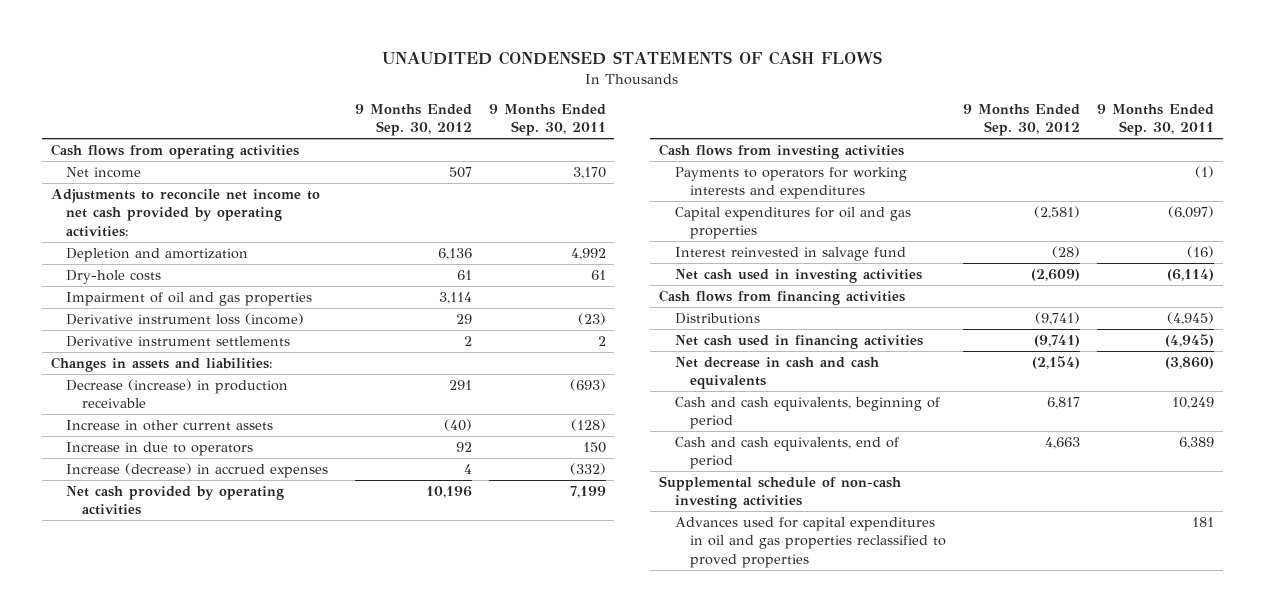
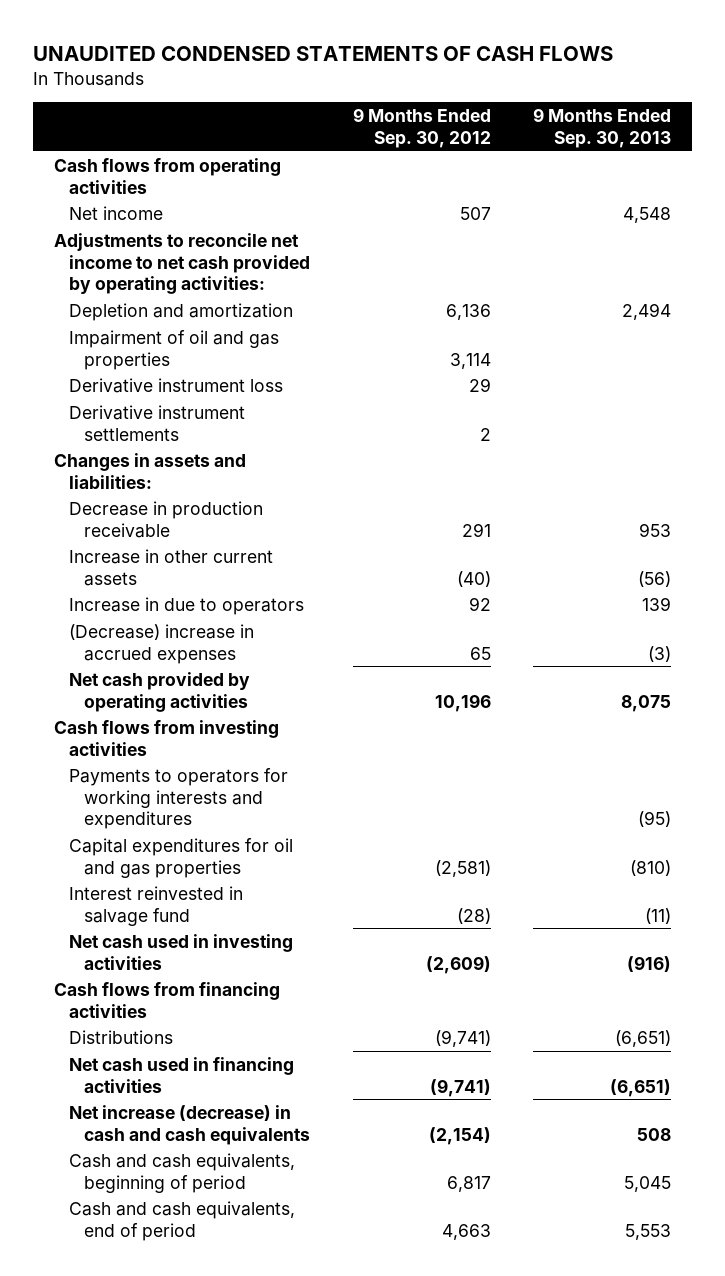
- | 9 Months Ended Sep. 30, 2012 | 9 Months Ended Sep. 30, 2011
+ | 9 Months Ended Sep. 30, 2012 | 9 Months Ended Sep. 30, 2013
- Dry-hole costs | 61 | 61
- Derivative instrument loss (income) | 29 | (23)
+ Derivative instrument loss | 29 |
- Decrease (increase) in production receivable | 291 | (693)
+ Decrease in production receivable | 291 | 953
- Increase (decrease) in accrued expenses | 4 | (332)
+ (Decrease) increase in accrued expenses | 65 | (3)
- Net decrease in cash and cash equivalents | (2,154) | (3,860)
+ Net increase (decrease) in cash and cash equivalents | (2,154) | 508
- Supplemental schedule of non-cash investing activities
- Advances used for capital expenditures in oil and gas properties reclassified to proved properties | | 181

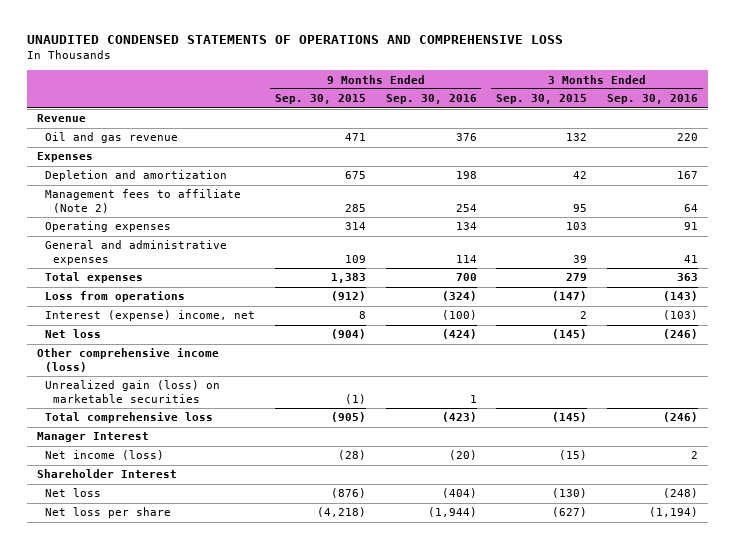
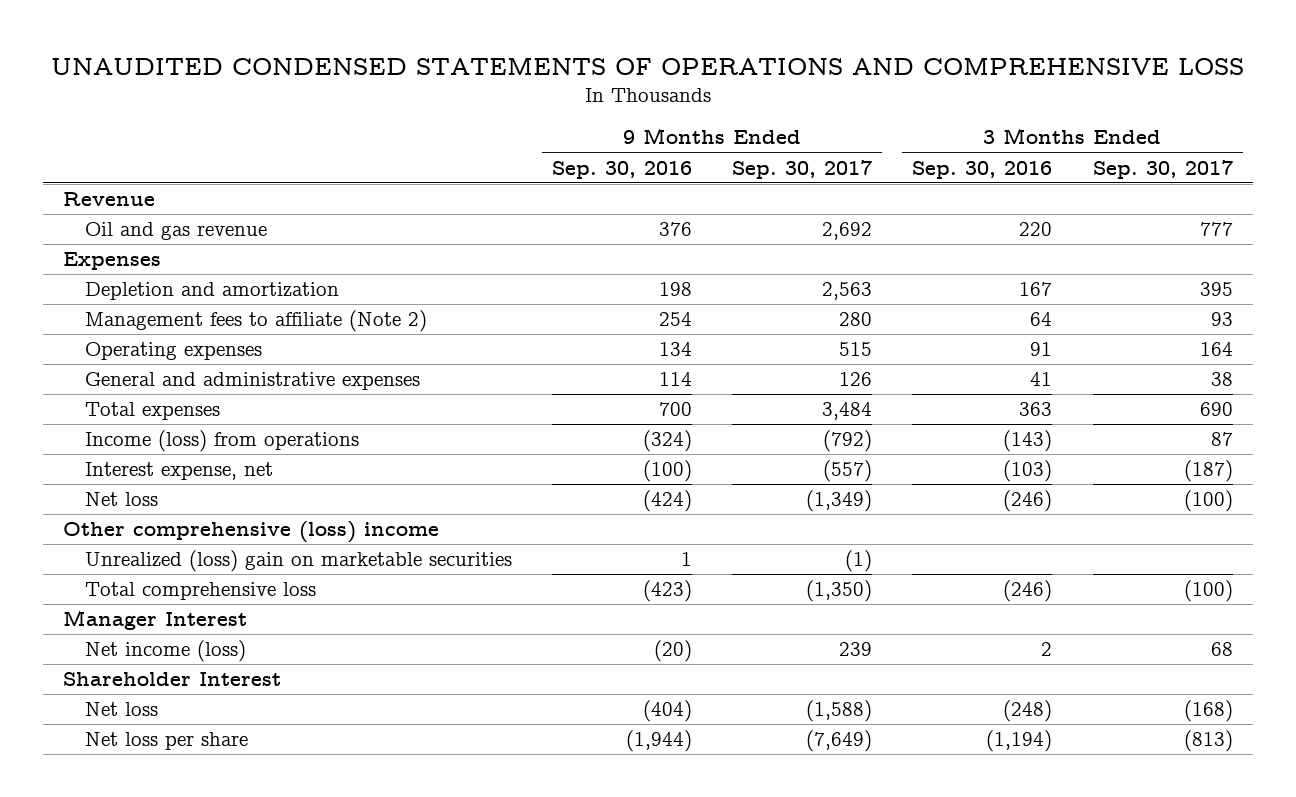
- | 9 Months Ended Sep. 30, 2015 | 9 Months Ended Sep. 30, 2016 | 3 Months Ended Sep. 30, 2015 | 3 Months Ended Sep. 30, 2016
+ | 9 Months Ended Sep. 30, 2016 | 9 Months Ended Sep. 30, 2017 | 3 Months Ended Sep. 30, 2016 | 3 Months Ended Sep. 30, 2017
- Loss from operations | (912) | (324) | (147) | (143)
- Interest (expense) income, net | 8 | (100) | 2 | (103)
+ Income (loss) from operations | (324) | (792) | (143) | 87
+ Interest expense, net | (100) | (557) | (103) | (187)
- Other comprehensive income (loss)
- Unrealized gain (loss) on marketable securities | (1) | 1 | |
+ Other comprehensive (loss) income
+ Unrealized (loss) gain on marketable securities | 1 | (1) | |

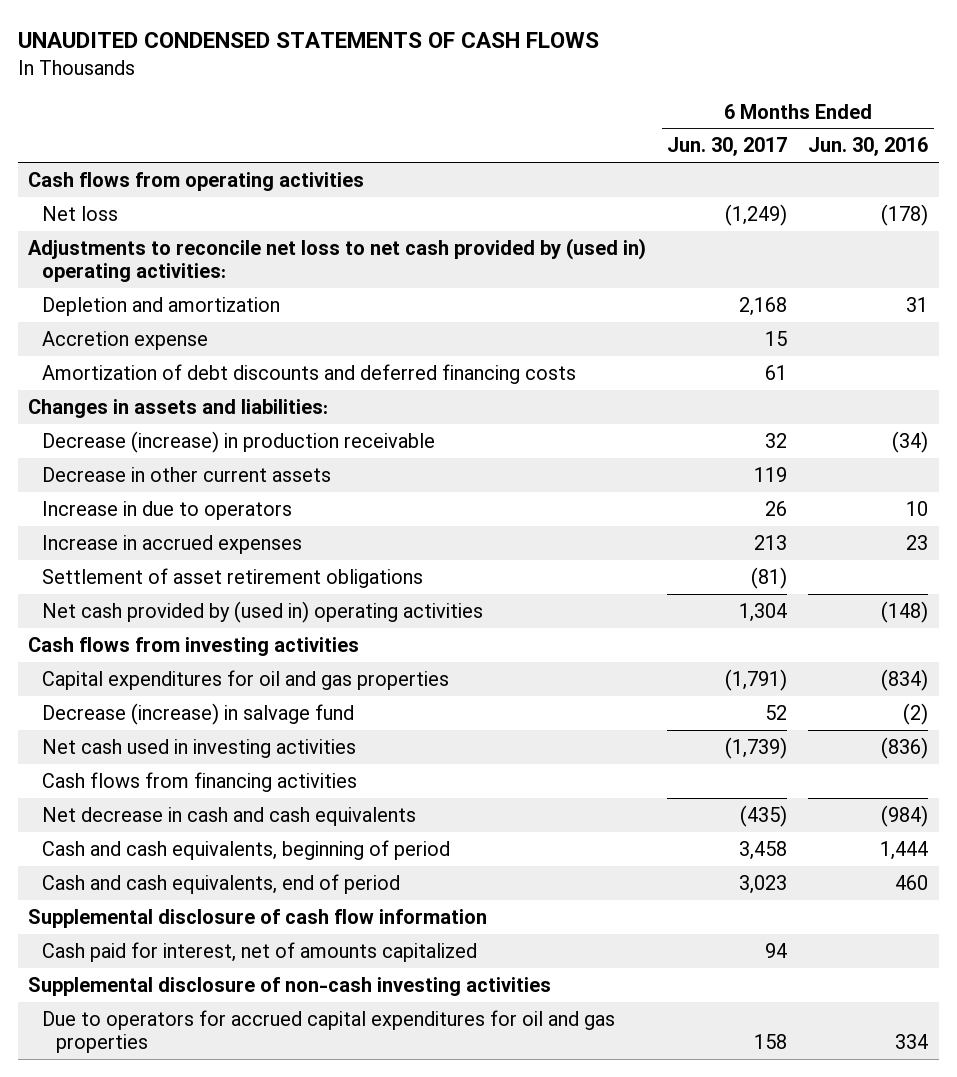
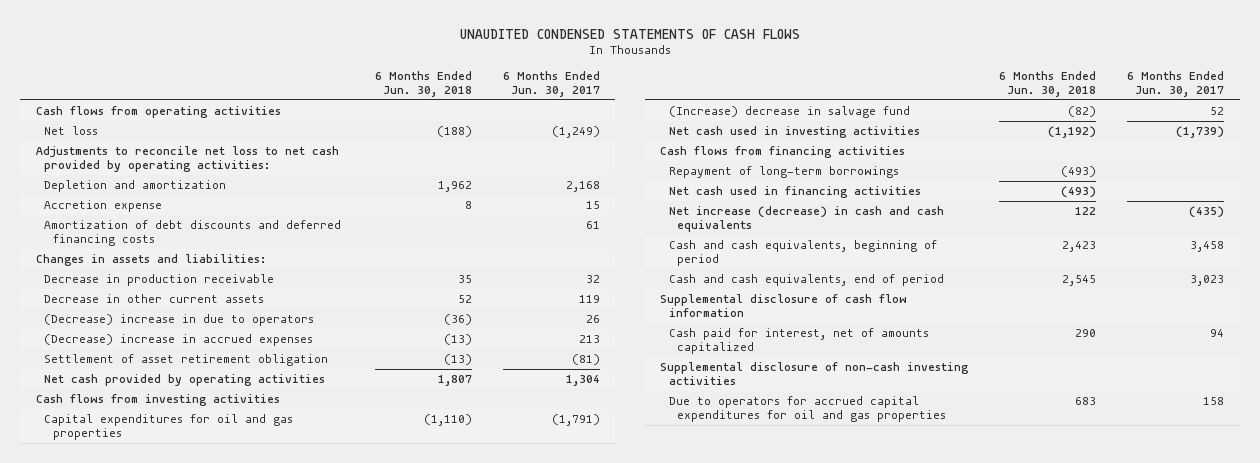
- | 6 Months Ended Jun. 30, 2017 | 6 Months Ended Jun. 30, 2016
+ | 6 Months Ended Jun. 30, 2018 | 6 Months Ended Jun. 30, 2017
- Adjustments to reconcile net loss to net cash provided by (used in) operating activities:
+ Adjustments to reconcile net loss to net cash provided by operating activities:
- Decrease (increase) in production receivable | 32 | (34)
+ Decrease in production receivable | 35 | 32
- Increase in due to operators | 26 | 10
- Increase in accrued expenses | 213 | 23
- Settlement of asset retirement obligations | (81) |
- Net cash provided by (used in) operating activities | 1,304 | (148)
+ (Decrease) increase in due to operators | (36) | 26
+ (Decrease) increase in accrued expenses | (13) | 213
+ Settlement of asset retirement obligation | (13) | (81)
+ Net cash provided by operating activities | 1,807 | 1,304
- Decrease (increase) in salvage fund | 52 | (2)
+ (Increase) decrease in salvage fund | (82) | 52
- Net decrease in cash and cash equivalents | (435) | (984)
+ Repayment of long-term borrowings | (493) |
+ Net cash used in financing activities | (493) |
+ Net increase (decrease) in cash and cash equivalents | 122 | (435)

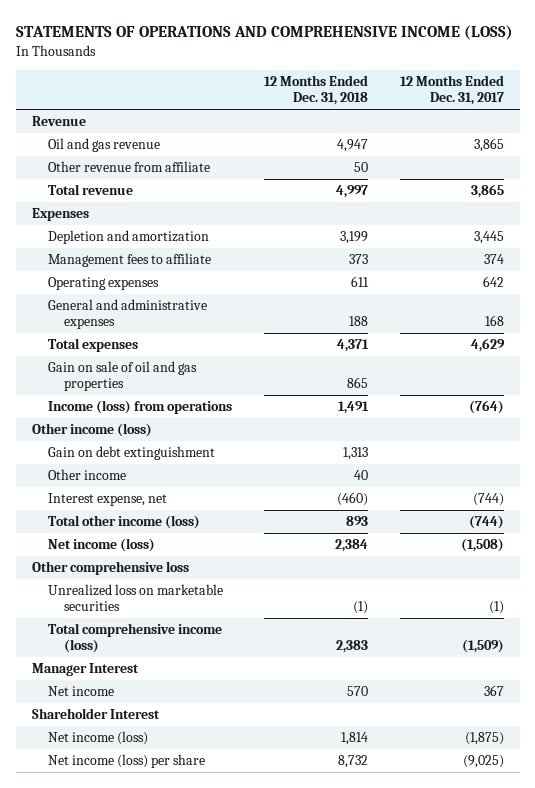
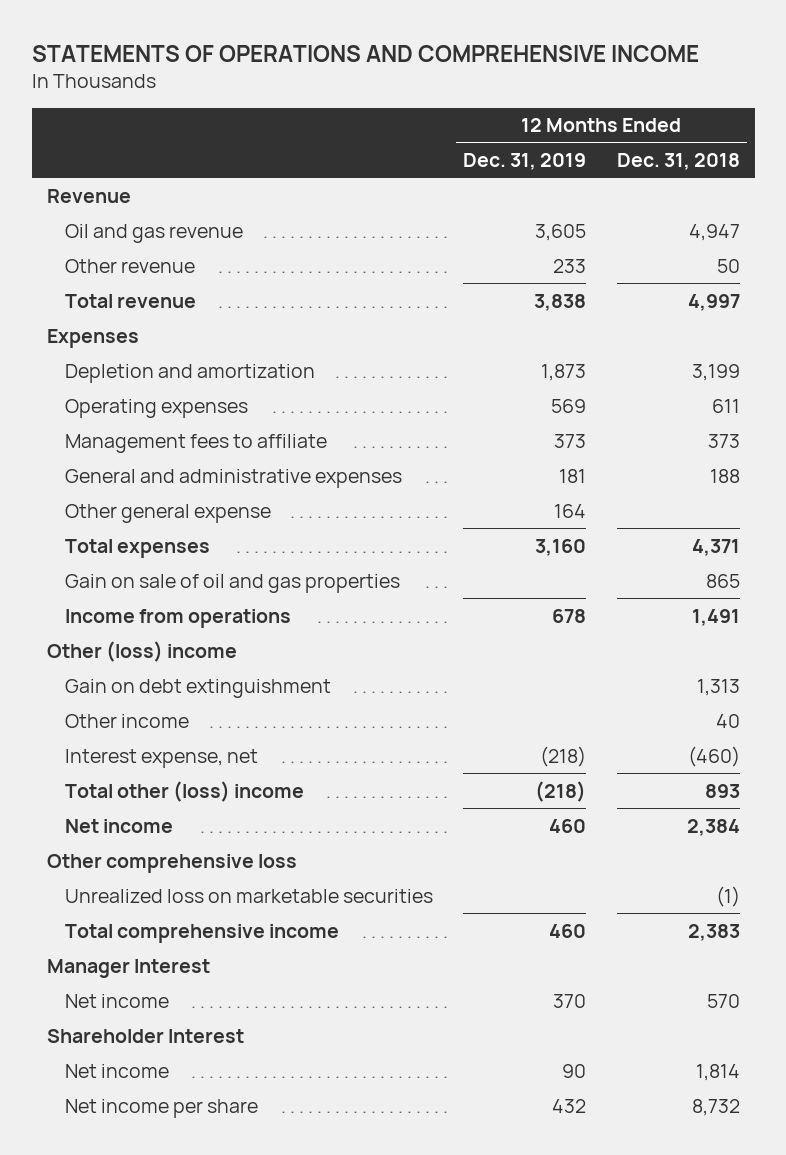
- STATEMENTS OF OPERATIONS AND COMPREHENSIVE INCOME (LOSS)
+ STATEMENTS OF OPERATIONS AND COMPREHENSIVE INCOME
- | 12 Months Ended Dec. 31, 2018 | 12 Months Ended Dec. 31, 2017
+ | 12 Months Ended Dec. 31, 2019 | 12 Months Ended Dec. 31, 2018
- Other revenue from affiliate | 50 |
+ Other revenue | 233 | 50
moved down: Management fees to affiliate | 373 | 373
+ Other general expense | 164 |
- Income (loss) from operations | 1,491 | (764)
- Other income (loss)
+ Income from operations | 678 | 1,491
+ Other (loss) income
- Total other income (loss) | 893 | (744)
- Net income (loss) | 2,384 | (1,508)
+ Total other (loss) income | (218) | 893
+ Net income | 460 | 2,384
- Total comprehensive income (loss) | 2,383 | (1,509)
+ Total comprehensive income | 460 | 2,383
- Net income (loss) | 1,814 | (1,875)
- Net income (loss) per share | 8,732 | (9,025)
+ Net income | 90 | 1,814
+ Net income per share | 432 | 8,732

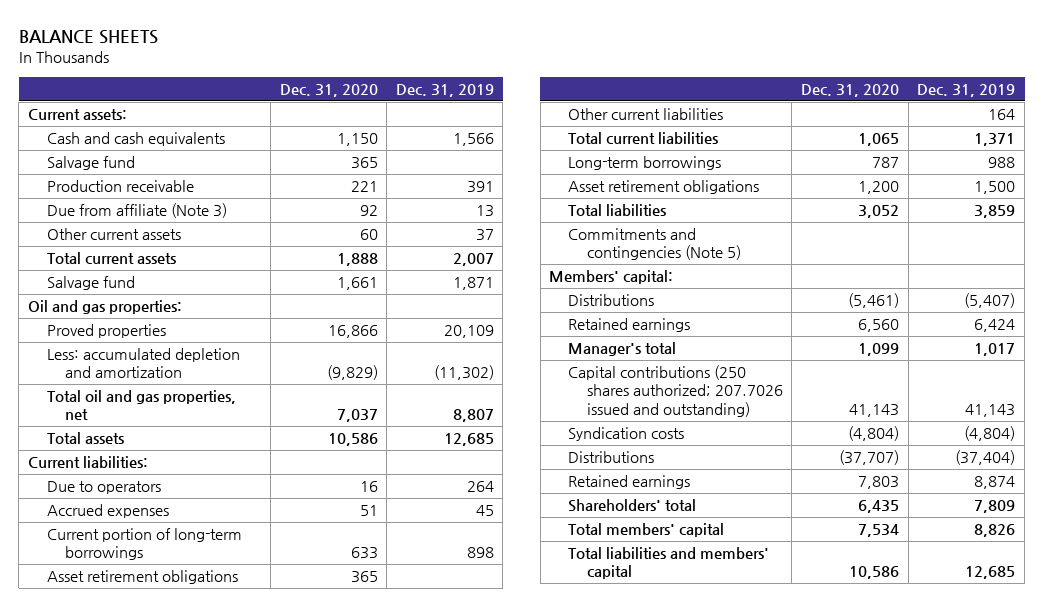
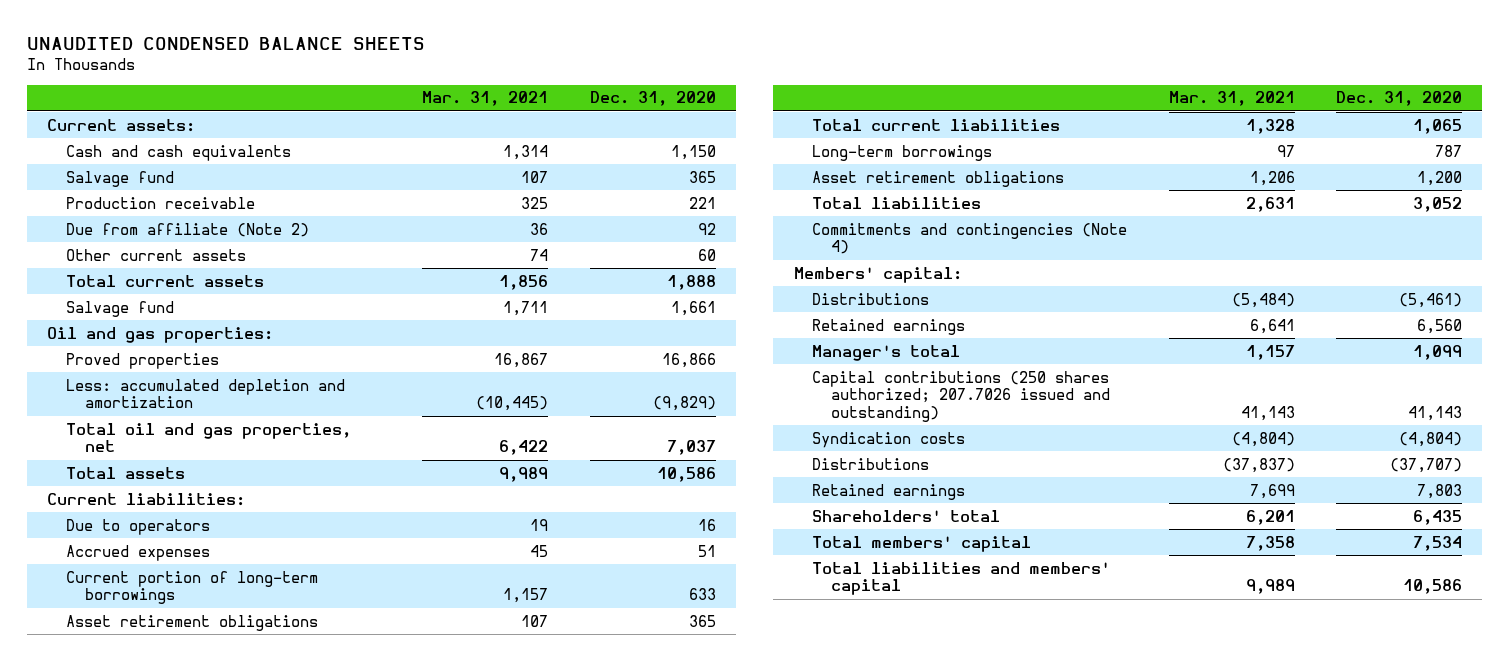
- BALANCE SHEETS
+ UNAUDITED CONDENSED BALANCE SHEETS
- | Dec. 31, 2020 | Dec. 31, 2019
+ | Mar. 31, 2021 | Dec. 31, 2020
- Due from affiliate (Note 3) | 92 | 13
+ Due from affiliate (Note 2) | 36 | 92
- Other current liabilities | | 164
- Commitments and contingencies (Note 5)
+ Commitments and contingencies (Note 4)

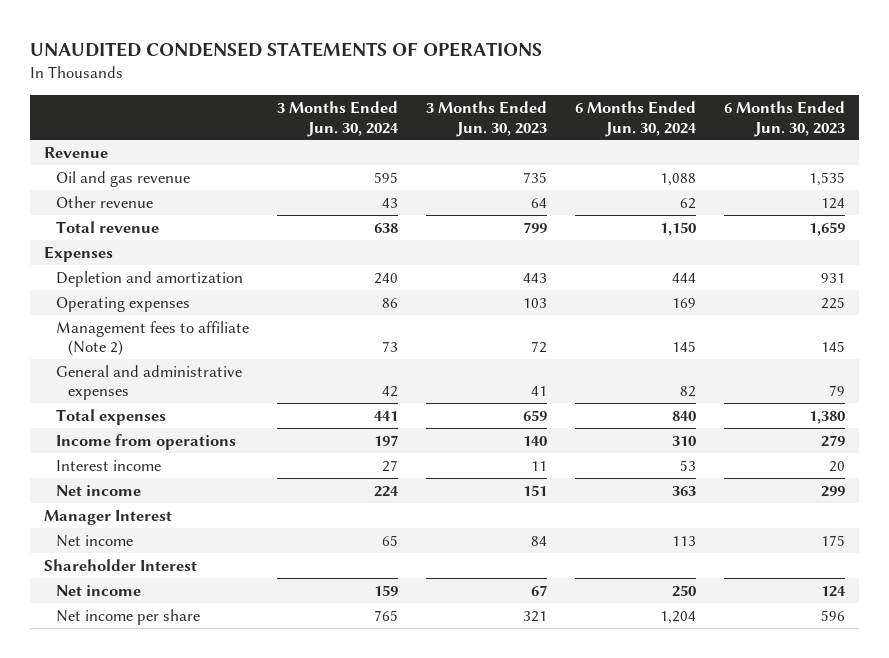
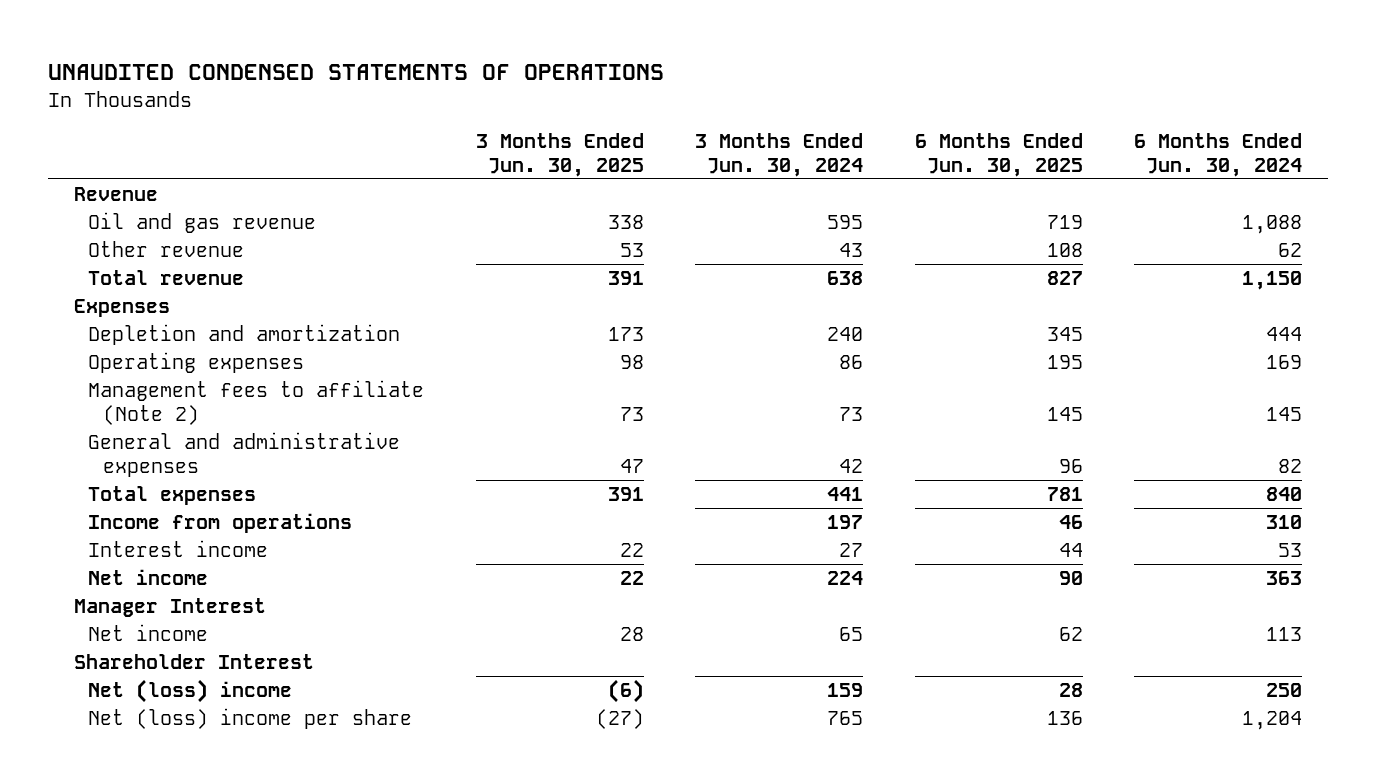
- | 3 Months Ended Jun. 30, 2024 | 3 Months Ended Jun. 30, 2023 | 6 Months Ended Jun. 30, 2024 | 6 Months Ended Jun. 30, 2023
+ | 3 Months Ended Jun. 30, 2025 | 3 Months Ended Jun. 30, 2024 | 6 Months Ended Jun. 30, 2025 | 6 Months Ended Jun. 30, 2024
- Net income | 159 | 67 | 250 | 124
- Net income per share | 765 | 321 | 1,204 | 596
+ Net (loss) income | (6) | 159 | 28 | 250
+ Net (loss) income per share | (27) | 765 | 136 | 1,204

